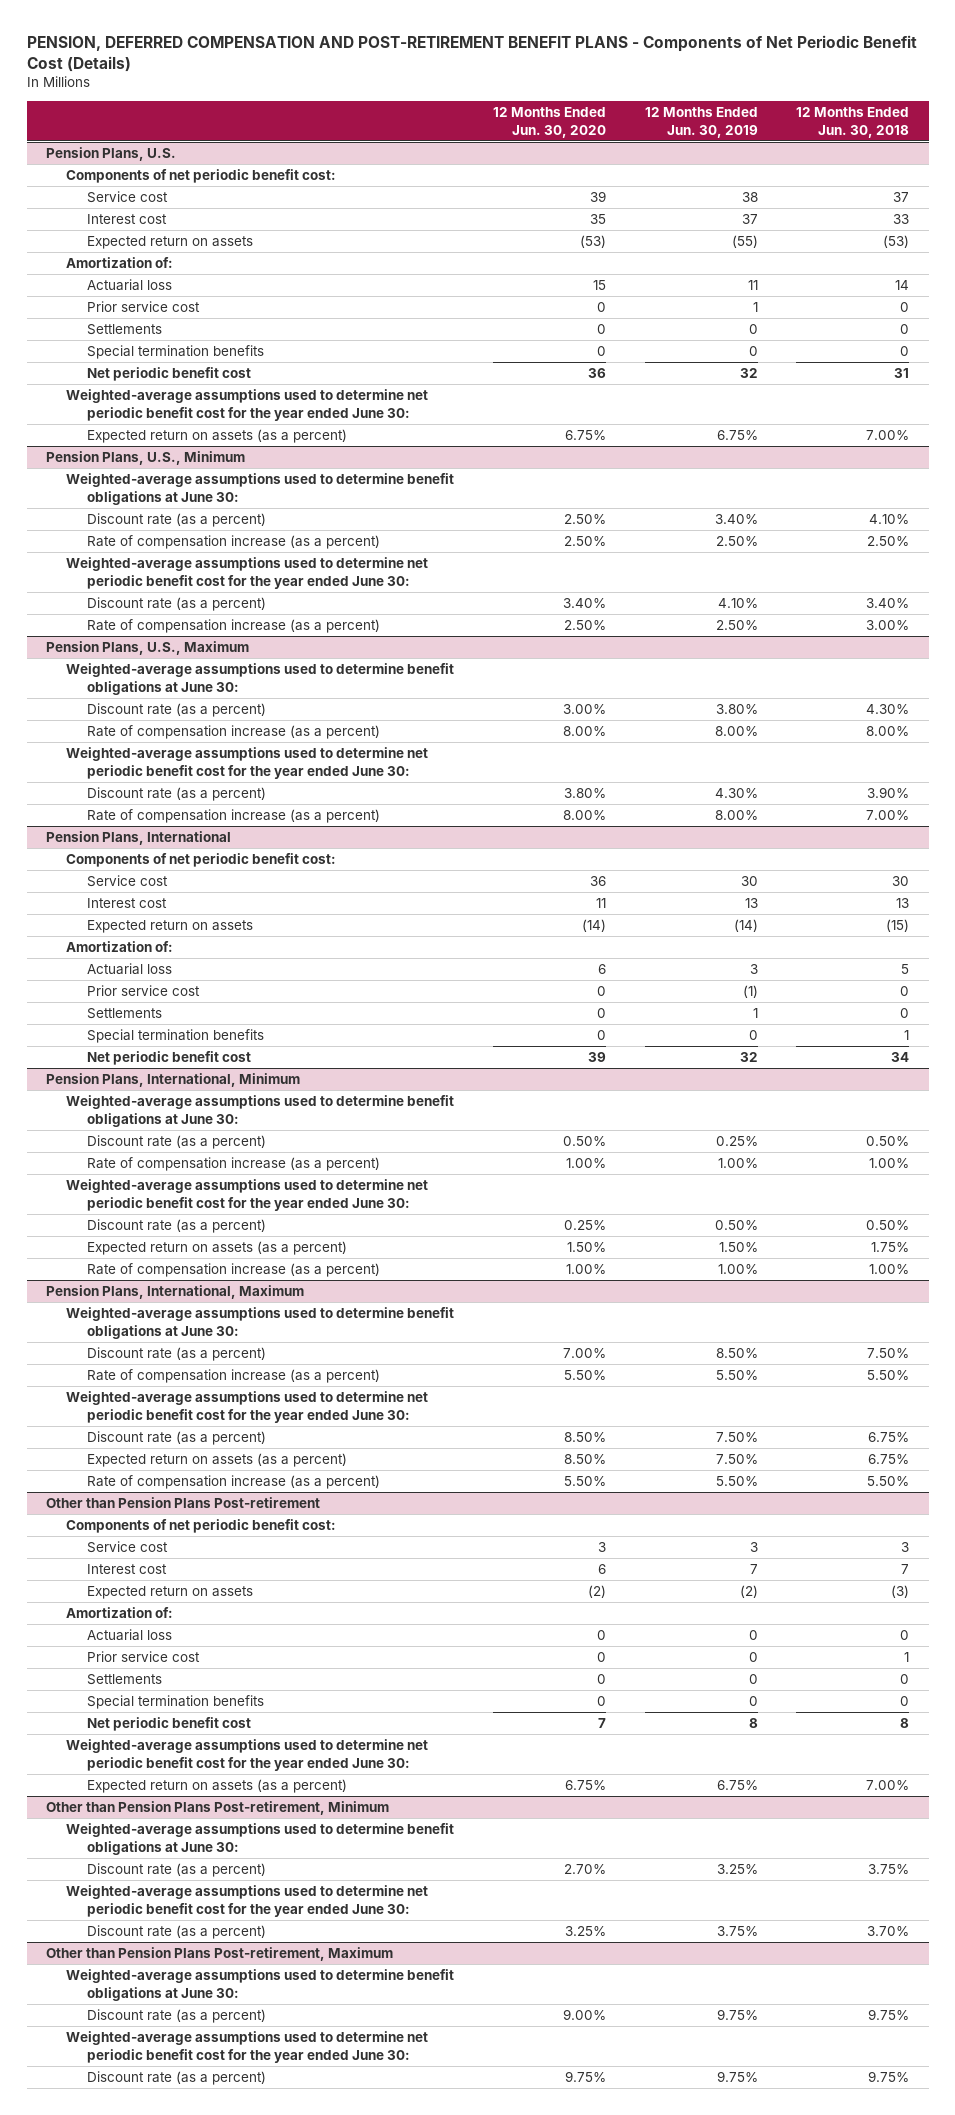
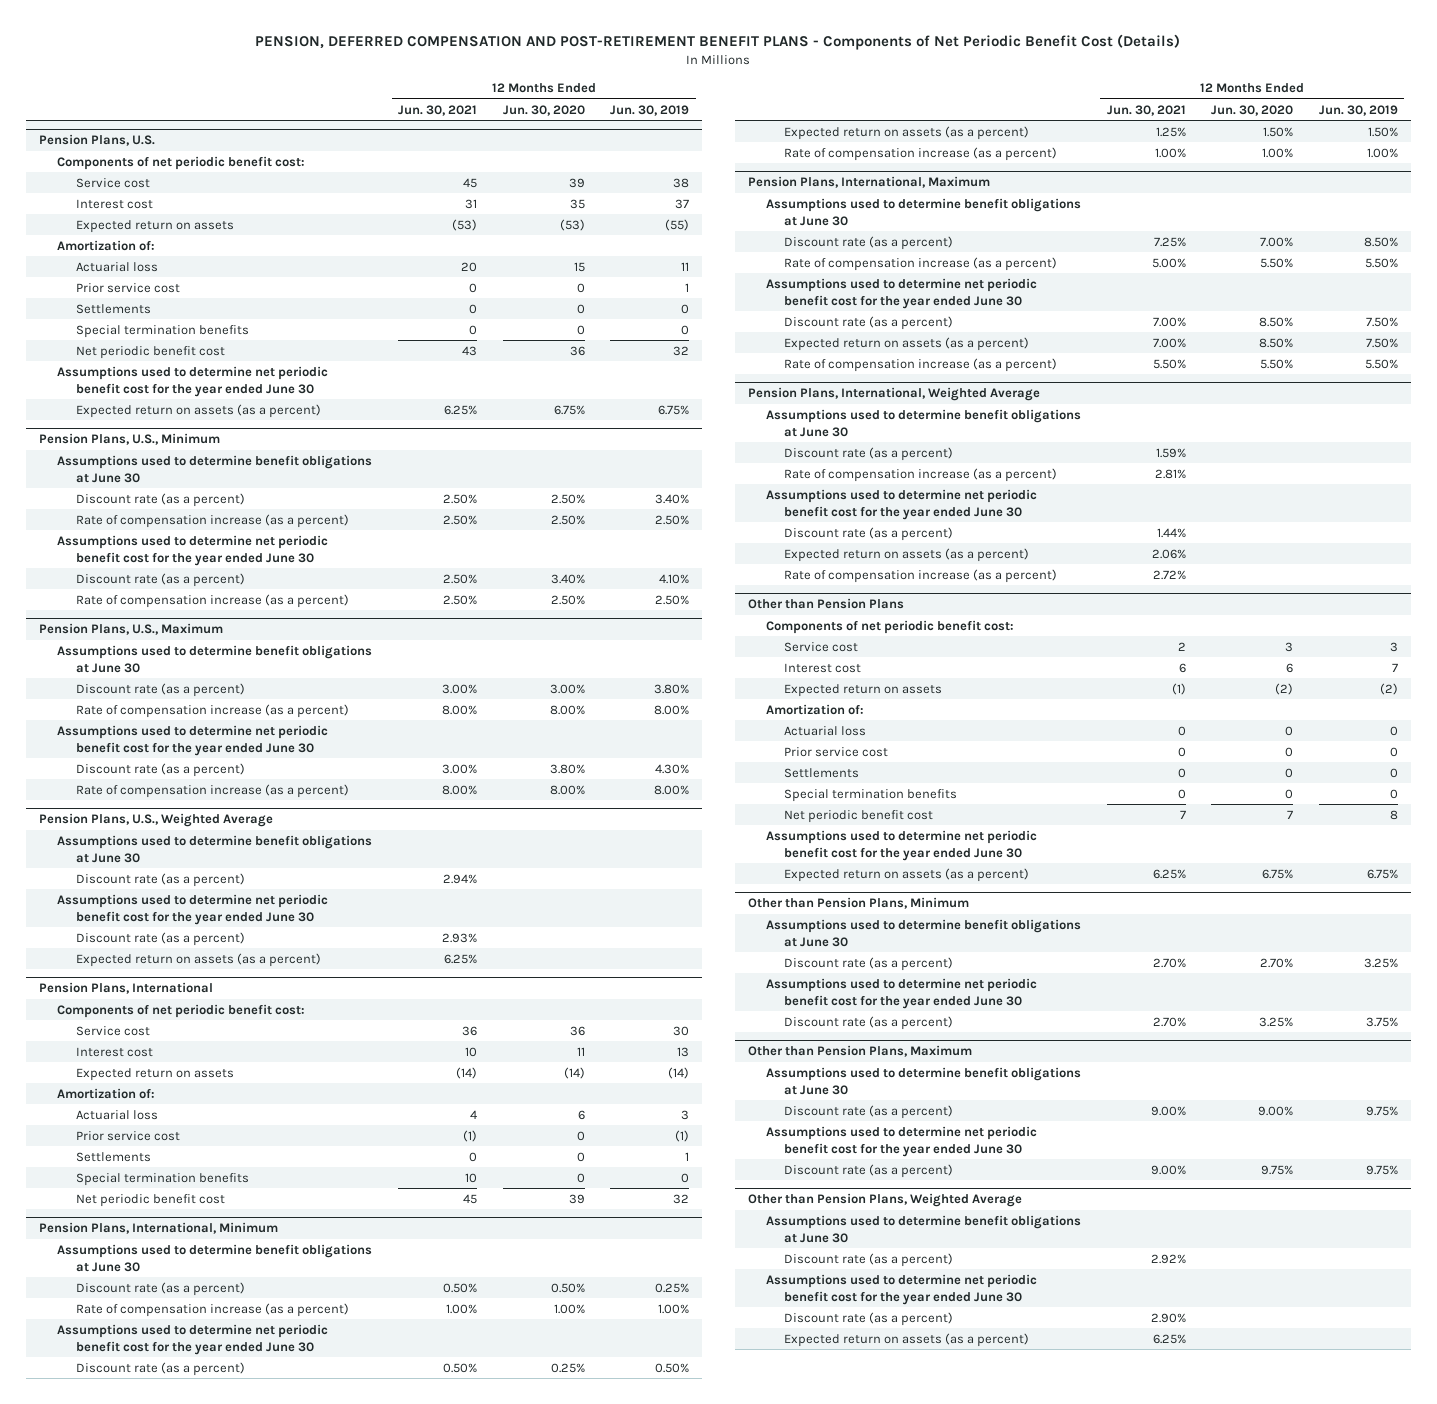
- | 12 Months Ended Jun. 30, 2020 | 12 Months Ended Jun. 30, 2019 | 12 Months Ended Jun. 30, 2018
+ | 12 Months Ended Jun. 30, 2021 | 12 Months Ended Jun. 30, 2020 | 12 Months Ended Jun. 30, 2019
@ Pension Plans, U.S.
- Weighted-average assumptions used to determine net periodic benefit cost for the year ended June 30:
+ Assumptions used to determine net periodic benefit cost for the year ended June 30
@ Pension Plans, U.S., Minimum
- Weighted-average assumptions used to determine benefit obligations at June 30:
+ Assumptions used to determine benefit obligations at June 30
- Weighted-average assumptions used to determine net periodic benefit cost for the year ended June 30:
+ Assumptions used to determine net periodic benefit cost for the year ended June 30
@ Pension Plans, U.S., Maximum
- Weighted-average assumptions used to determine benefit obligations at June 30:
+ Assumptions used to determine benefit obligations at June 30
- Weighted-average assumptions used to determine net periodic benefit cost for the year ended June 30:
+ Assumptions used to determine net periodic benefit cost for the year ended June 30
+ Pension Plans, U.S., Weighted Average
+ Assumptions used to determine benefit obligations at June 30
+ Discount rate (as a percent) | 2.94% | |
+ Assumptions used to determine net periodic benefit cost for the year ended June 30
+ Discount rate (as a percent) | 2.93% | |
+ Expected return on assets (as a percent) | 6.25% | |
@ Pension Plans, International, Minimum
- Weighted-average assumptions used to determine benefit obligations at June 30:
+ Assumptions used to determine benefit obligations at June 30
- Weighted-average assumptions used to determine net periodic benefit cost for the year ended June 30:
+ Assumptions used to determine net periodic benefit cost for the year ended June 30
@ Pension Plans, International, Maximum
- Weighted-average assumptions used to determine benefit obligations at June 30:
+ Assumptions used to determine benefit obligations at June 30
- Weighted-average assumptions used to determine net periodic benefit cost for the year ended June 30:
+ Assumptions used to determine net periodic benefit cost for the year ended June 30
- Other than Pension Plans Post-retirement
+ Pension Plans, International, Weighted Average
+ Assumptions used to determine benefit obligations at June 30
+ Discount rate (as a percent) | 1.59% | |
+ Rate of compensation increase (as a percent) | 2.81% | |
+ Assumptions used to determine net periodic benefit cost for the year ended June 30
+ Discount rate (as a percent) | 1.44% | |
+ Expected return on assets (as a percent) | 2.06% | |
+ Rate of compensation increase (as a percent) | 2.72% | |
+ Other than Pension Plans
- Weighted-average assumptions used to determine net periodic benefit cost for the year ended June 30:
+ Assumptions used to determine net periodic benefit cost for the year ended June 30
- Other than Pension Plans Post-retirement, Minimum
- Weighted-average assumptions used to determine benefit obligations at June 30:
+ Other than Pension Plans, Minimum
+ Assumptions used to determine benefit obligations at June 30
- Weighted-average assumptions used to determine net periodic benefit cost for the year ended June 30:
+ Assumptions used to determine net periodic benefit cost for the year ended June 30
- Other than Pension Plans Post-retirement, Maximum
- Weighted-average assumptions used to determine benefit obligations at June 30:
+ Other than Pension Plans, Maximum
+ Assumptions used to determine benefit obligations at June 30
- Weighted-average assumptions used to determine net periodic benefit cost for the year ended June 30:
+ Assumptions used to determine net periodic benefit cost for the year ended June 30
+ Other than Pension Plans, Weighted Average
+ Assumptions used to determine benefit obligations at June 30
+ Discount rate (as a percent) | 2.92% | |
+ Assumptions used to determine net periodic benefit cost for the year ended June 30
+ Discount rate (as a percent) | 2.90% | |
+ Expected return on assets (as a percent) | 6.25% | |

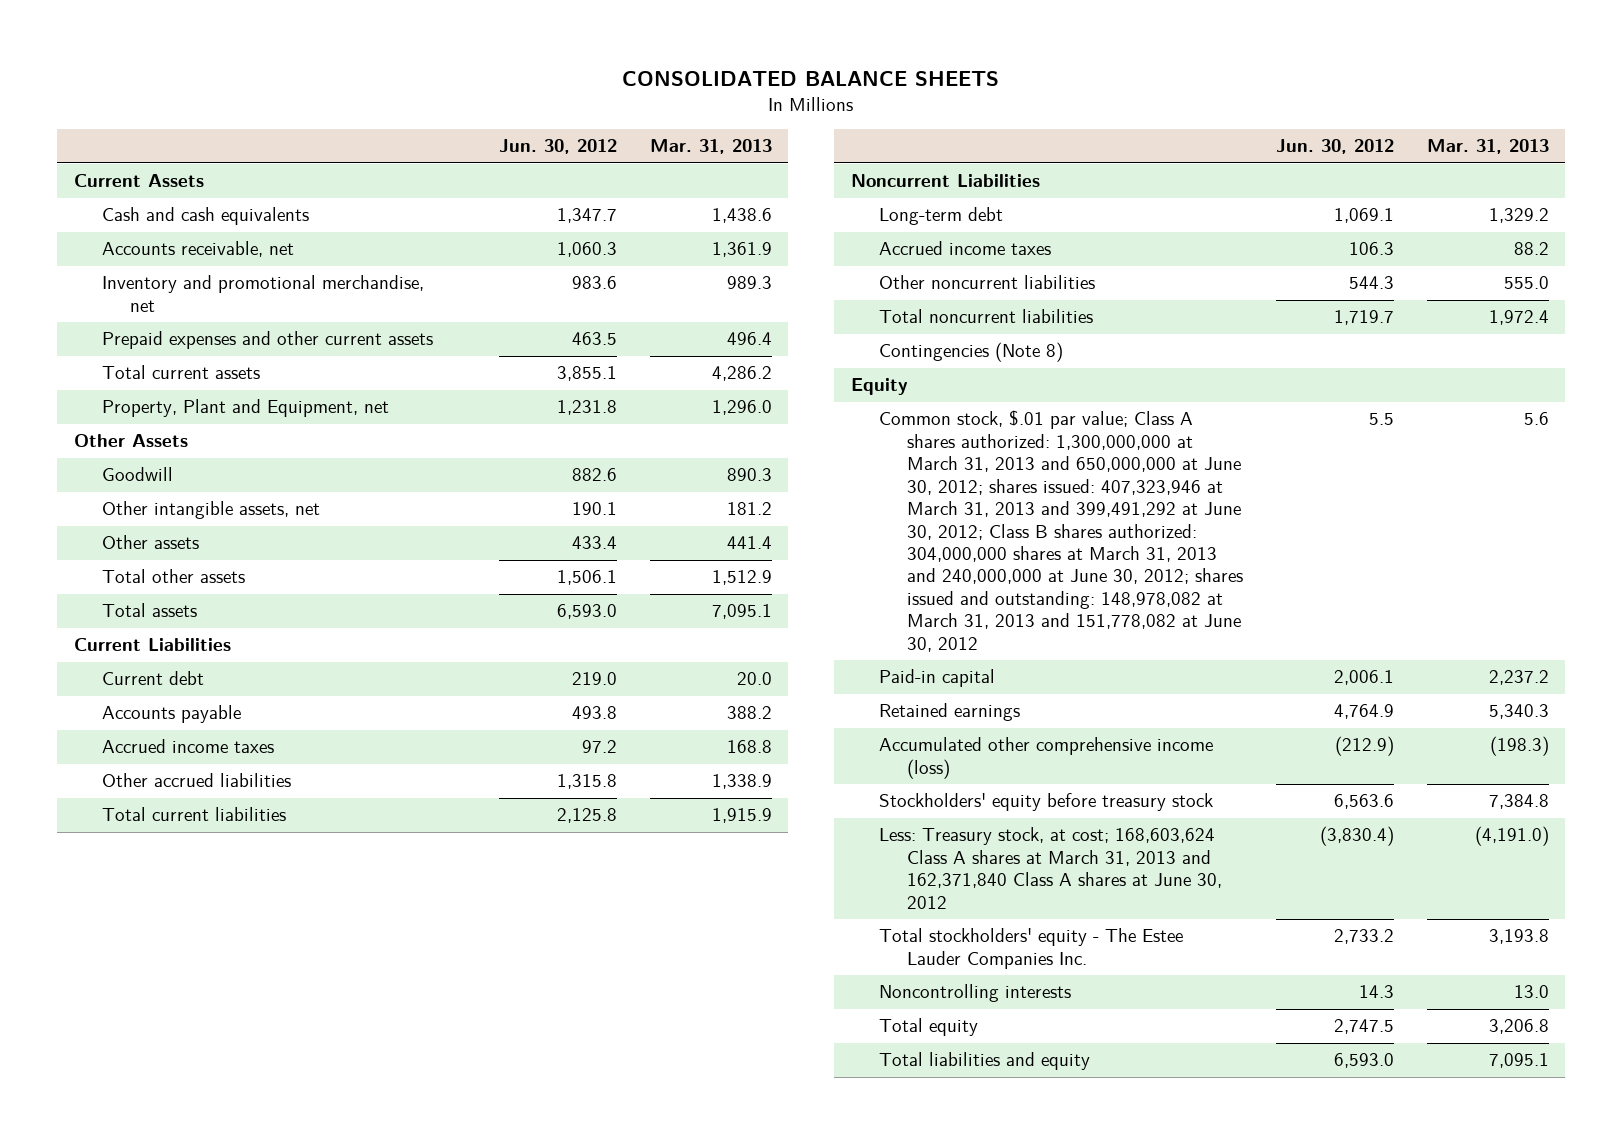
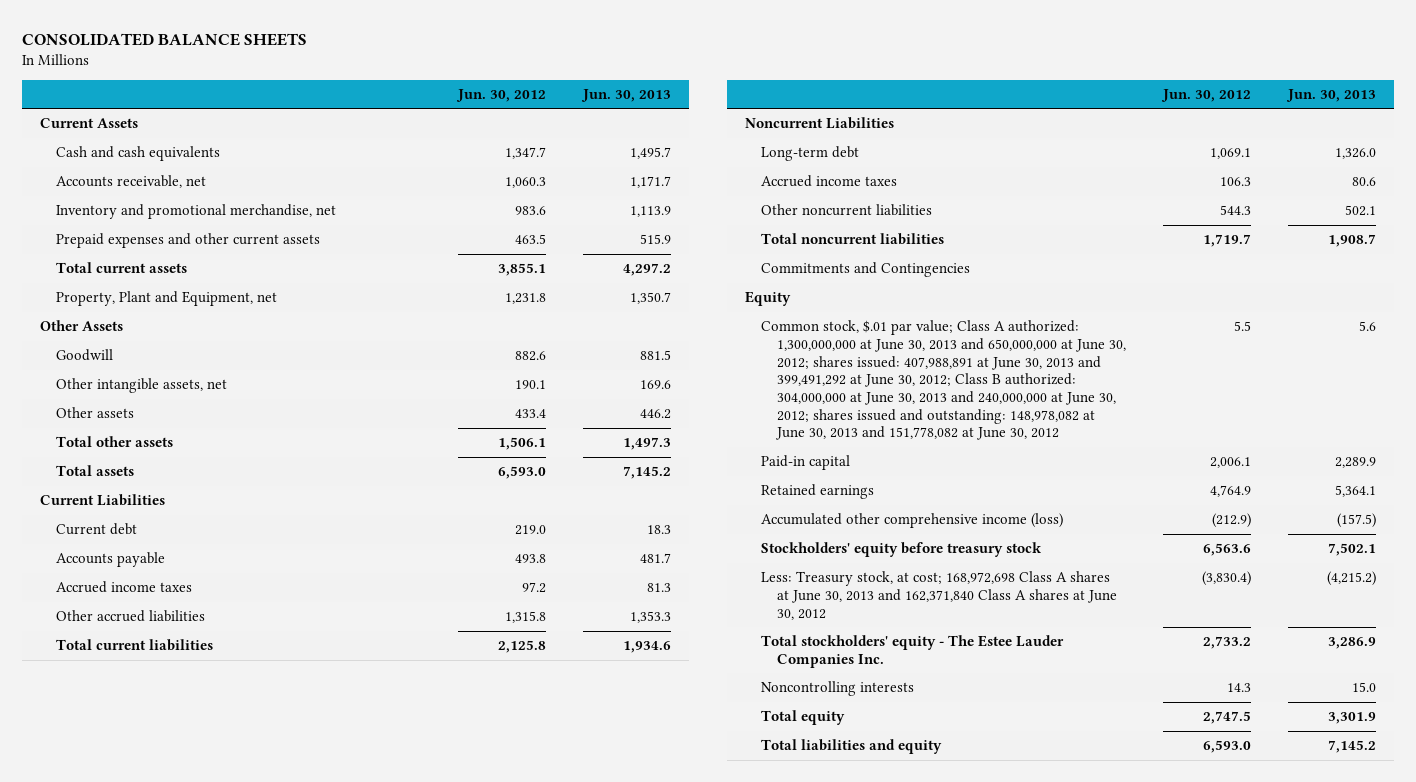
- | Jun. 30, 2012 | Mar. 31, 2013
+ | Jun. 30, 2012 | Jun. 30, 2013
- Contingencies (Note 8)
+ Commitments and Contingencies
- Common stock, $.01 par value; Class A shares authorized: 1,300,000,000 at March 31, 2013 and 650,000,000 at June 30, 2012; shares issued: 407,323,946 at March 31, 2013 and 399,491,292 at June 30, 2012; Class B shares authorized: 304,000,000 shares at March 31, 2013 and 240,000,000 at June 30, 2012; shares issued and outstanding: 148,978,082 at March 31, 2013 and 151,778,082 at June 30, 2012 | 5.5 | 5.6
+ Common stock, $.01 par value; Class A authorized: 1,300,000,000 at June 30, 2013 and 650,000,000 at June 30, 2012; shares issued: 407,988,891 at June 30, 2013 and 399,491,292 at June 30, 2012; Class B authorized: 304,000,000 at June 30, 2013 and 240,000,000 at June 30, 2012; shares issued and outstanding: 148,978,082 at June 30, 2013 and 151,778,082 at June 30, 2012 | 5.5 | 5.6
- Less: Treasury stock, at cost; 168,603,624 Class A shares at March 31, 2013 and 162,371,840 Class A shares at June 30, 2012 | (3,830.4) | (4,191.0)
+ Less: Treasury stock, at cost; 168,972,698 Class A shares at June 30, 2013 and 162,371,840 Class A shares at June 30, 2012 | (3,830.4) | (4,215.2)

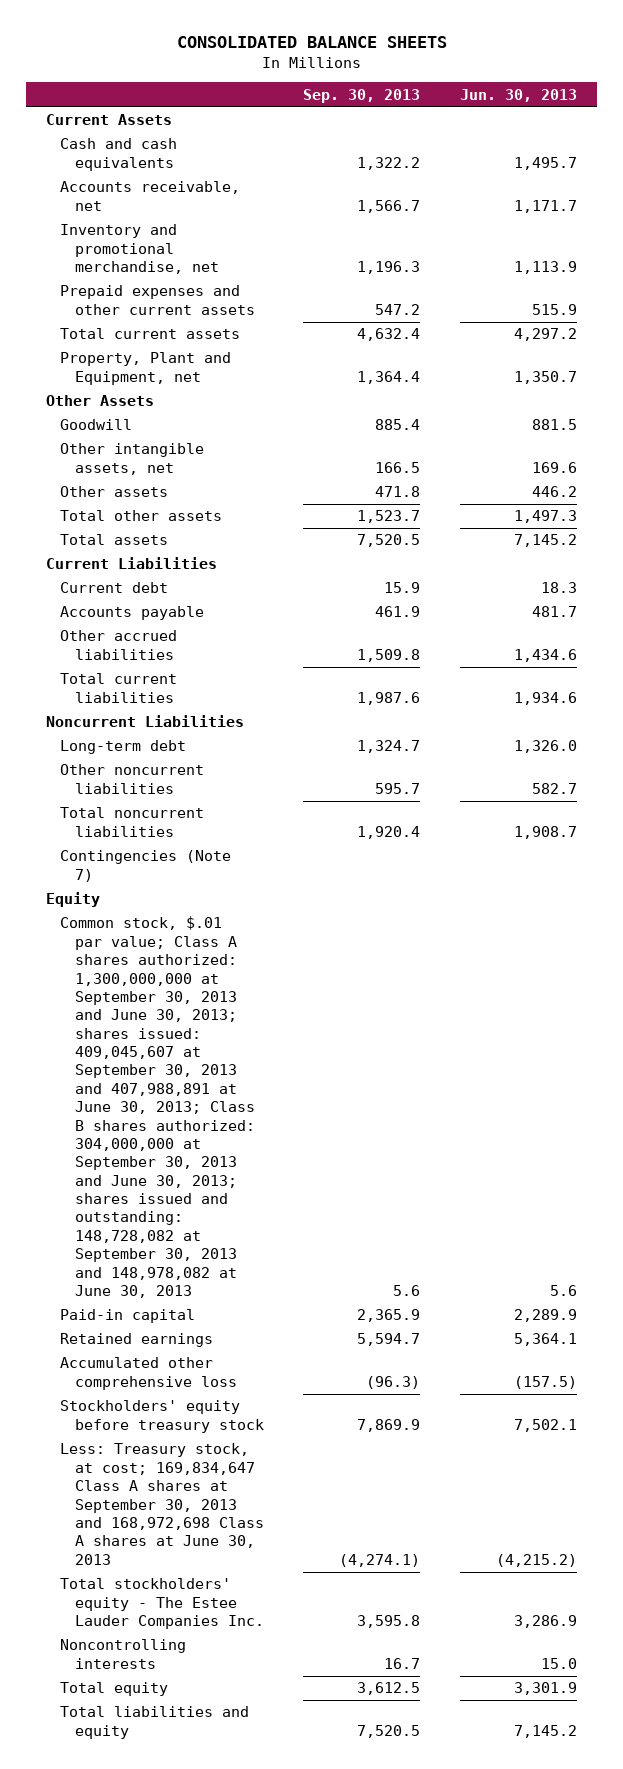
- | Jun. 30, 2012 | Jun. 30, 2013
+ | Sep. 30, 2013 | Jun. 30, 2013
- Accrued income taxes | 97.2 | 81.3
- Other accrued liabilities | 1,315.8 | 1,353.3
+ Other accrued liabilities | 1,509.8 | 1,434.6
- Accrued income taxes | 106.3 | 80.6
- Other noncurrent liabilities | 544.3 | 502.1
+ Other noncurrent liabilities | 595.7 | 582.7
- Commitments and Contingencies
+ Contingencies (Note 7)
- Common stock, $.01 par value; Class A authorized: 1,300,000,000 at June 30, 2013 and 650,000,000 at June 30, 2012; shares issued: 407,988,891 at June 30, 2013 and 399,491,292 at June 30, 2012; Class B authorized: 304,000,000 at June 30, 2013 and 240,000,000 at June 30, 2012; shares issued and outstanding: 148,978,082 at June 30, 2013 and 151,778,082 at June 30, 2012 | 5.5 | 5.6
+ Common stock, $.01 par value; Class A shares authorized: 1,300,000,000 at September 30, 2013 and June 30, 2013; shares issued: 409,045,607 at September 30, 2013 and 407,988,891 at June 30, 2013; Class B shares authorized: 304,000,000 at September 30, 2013 and June 30, 2013; shares issued and outstanding: 148,728,082 at September 30, 2013 and 148,978,082 at June 30, 2013 | 5.6 | 5.6
- Accumulated other comprehensive income (loss) | (212.9) | (157.5)
+ Accumulated other comprehensive loss | (96.3) | (157.5)
- Less: Treasury stock, at cost; 168,972,698 Class A shares at June 30, 2013 and 162,371,840 Class A shares at June 30, 2012 | (3,830.4) | (4,215.2)
+ Less: Treasury stock, at cost; 169,834,647 Class A shares at September 30, 2013 and 168,972,698 Class A shares at June 30, 2013 | (4,274.1) | (4,215.2)

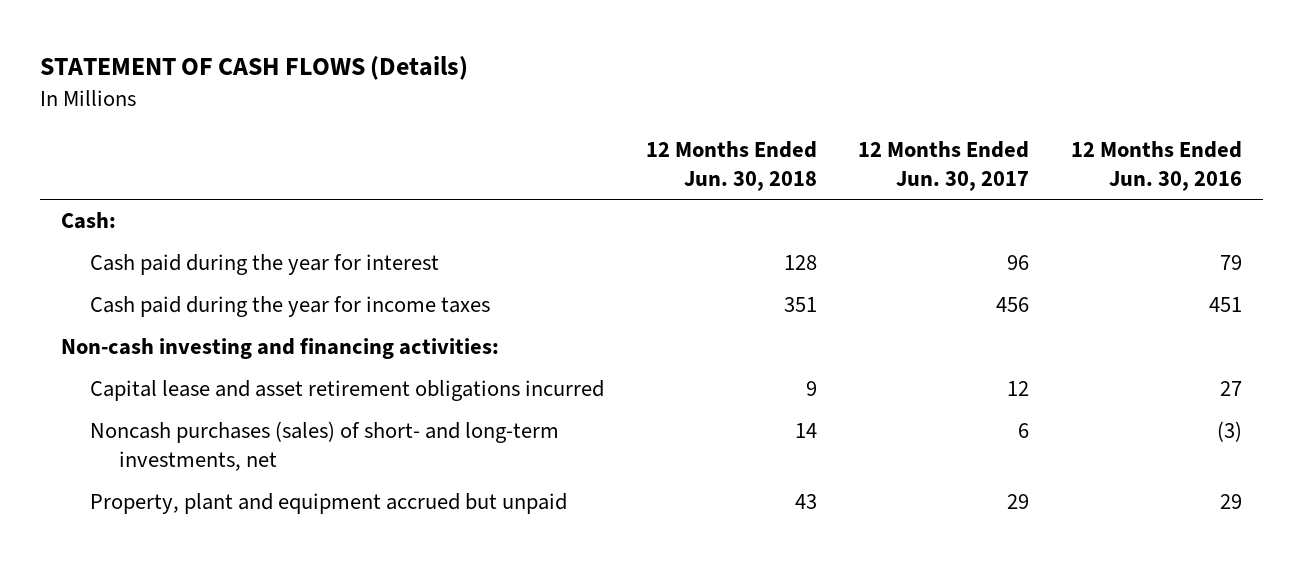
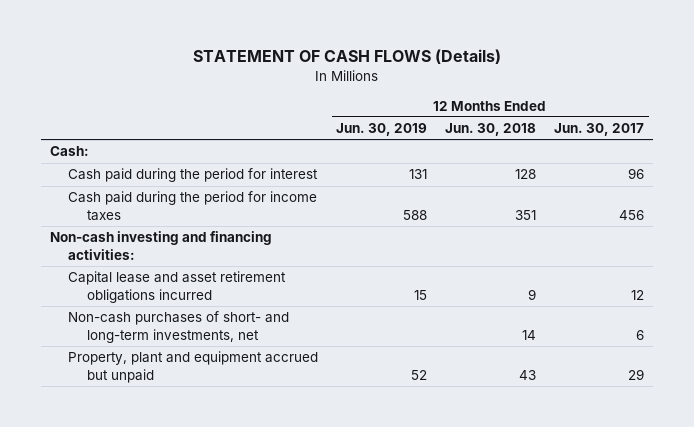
- | 12 Months Ended Jun. 30, 2018 | 12 Months Ended Jun. 30, 2017 | 12 Months Ended Jun. 30, 2016
+ | 12 Months Ended Jun. 30, 2019 | 12 Months Ended Jun. 30, 2018 | 12 Months Ended Jun. 30, 2017
- Cash paid during the year for interest | 128 | 96 | 79
- Cash paid during the year for income taxes | 351 | 456 | 451
+ Cash paid during the period for interest | 131 | 128 | 96
+ Cash paid during the period for income taxes | 588 | 351 | 456
- Noncash purchases (sales) of short- and long-term investments, net | 14 | 6 | (3)
+ Non-cash purchases of short- and long-term investments, net | | 14 | 6

